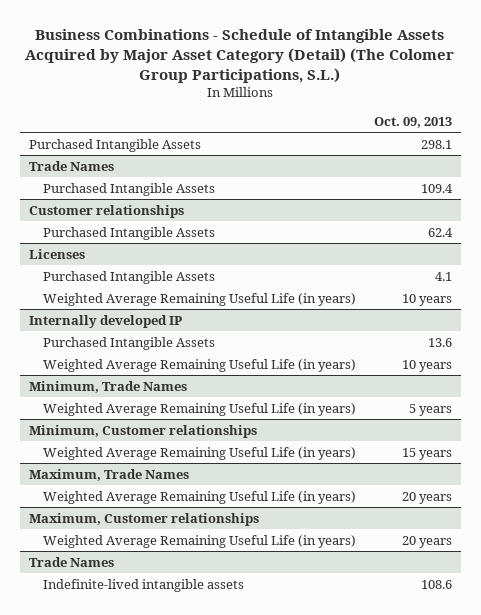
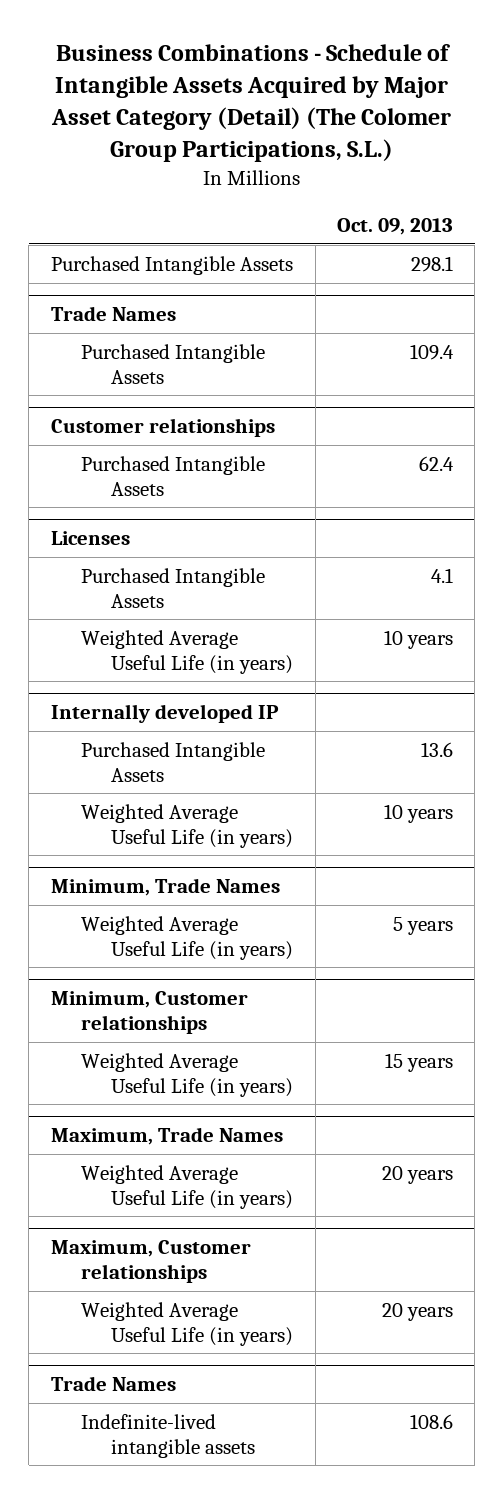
@ Licenses
- Weighted Average Remaining Useful Life (in years) | 10 years
+ Weighted Average Useful Life (in years) | 10 years
@ Internally developed IP
- Weighted Average Remaining Useful Life (in years) | 10 years
+ Weighted Average Useful Life (in years) | 10 years
@ Minimum, Trade Names
- Weighted Average Remaining Useful Life (in years) | 5 years
+ Weighted Average Useful Life (in years) | 5 years
@ Minimum, Customer relationships
- Weighted Average Remaining Useful Life (in years) | 15 years
+ Weighted Average Useful Life (in years) | 15 years
@ Maximum, Trade Names
- Weighted Average Remaining Useful Life (in years) | 20 years
+ Weighted Average Useful Life (in years) | 20 years
@ Maximum, Customer relationships
- Weighted Average Remaining Useful Life (in years) | 20 years
+ Weighted Average Useful Life (in years) | 20 years

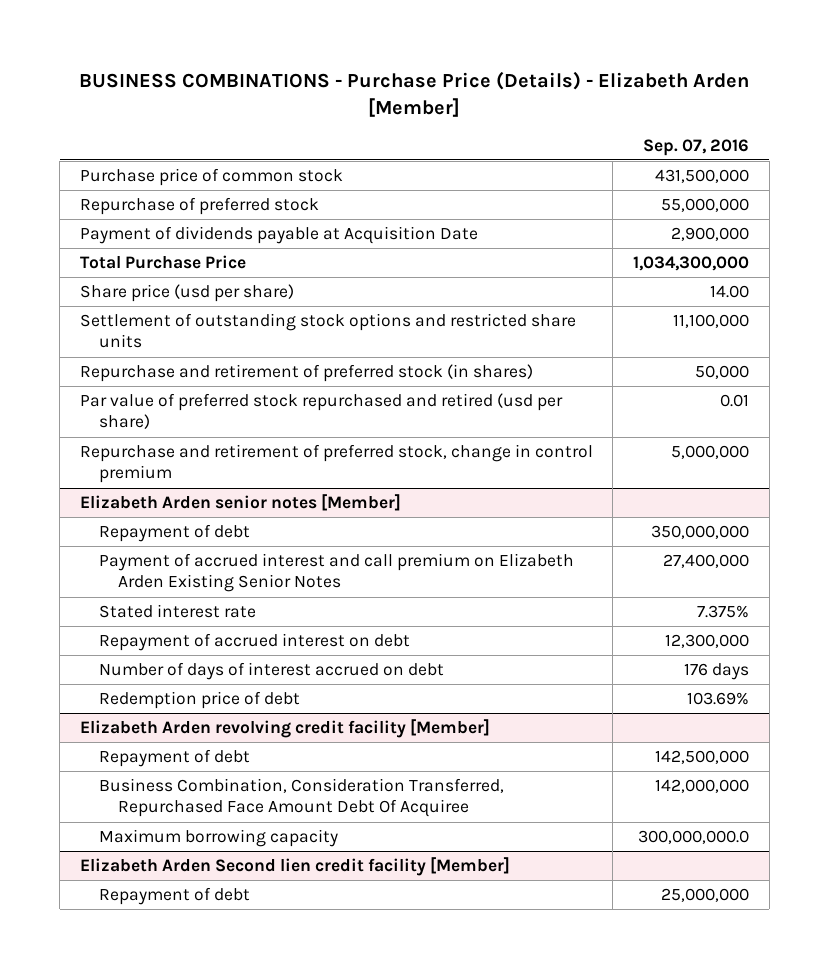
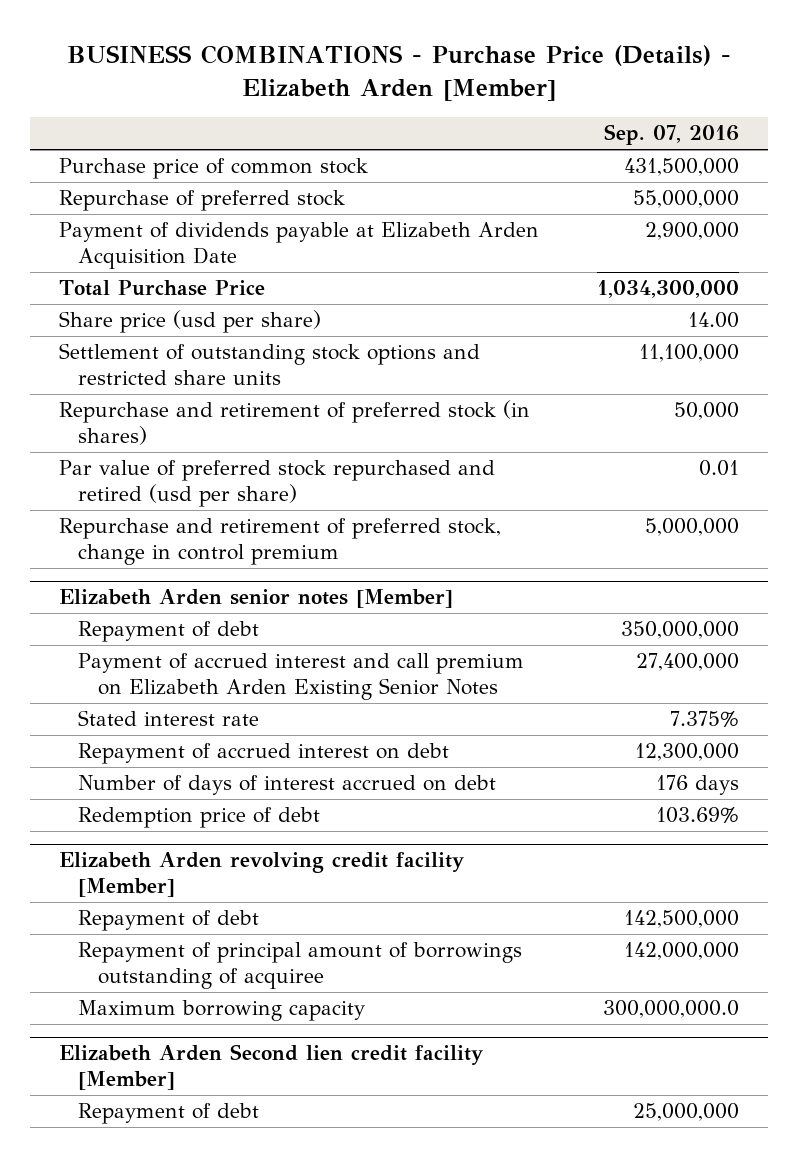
- Payment of dividends payable at Acquisition Date | 2,900,000
+ Payment of dividends payable at Elizabeth Arden Acquisition Date | 2,900,000
@ Elizabeth Arden revolving credit facility [Member]
- Business Combination, Consideration Transferred, Repurchased Face Amount Debt Of Acquiree | 142,000,000
+ Repayment of principal amount of borrowings outstanding of acquiree | 142,000,000

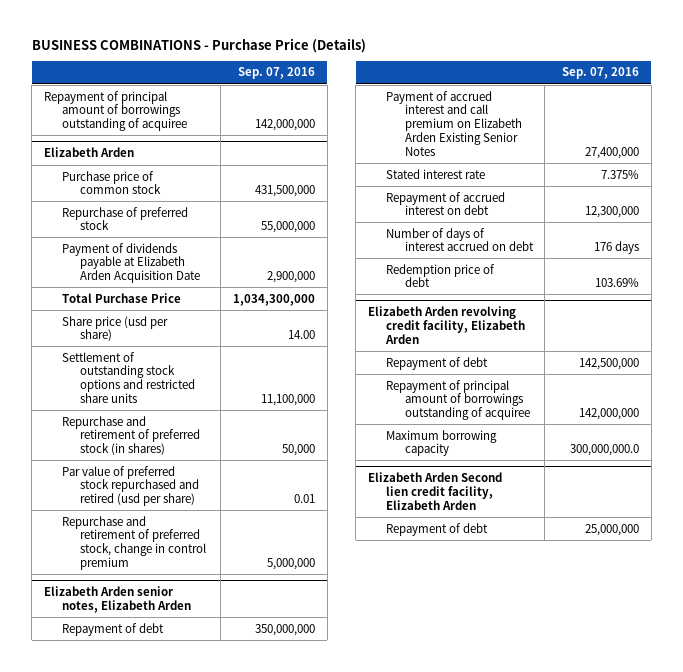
- BUSINESS COMBINATIONS - Purchase Price (Details) - Elizabeth Arden [Member]
+ BUSINESS COMBINATIONS - Purchase Price (Details)
+ Repayment of principal amount of borrowings outstanding of acquiree | 142,000,000
+ Elizabeth Arden
- Elizabeth Arden senior notes [Member]
+ Elizabeth Arden senior notes, Elizabeth Arden
- Elizabeth Arden revolving credit facility [Member]
+ Elizabeth Arden revolving credit facility, Elizabeth Arden
- Elizabeth Arden Second lien credit facility [Member]
+ Elizabeth Arden Second lien credit facility, Elizabeth Arden

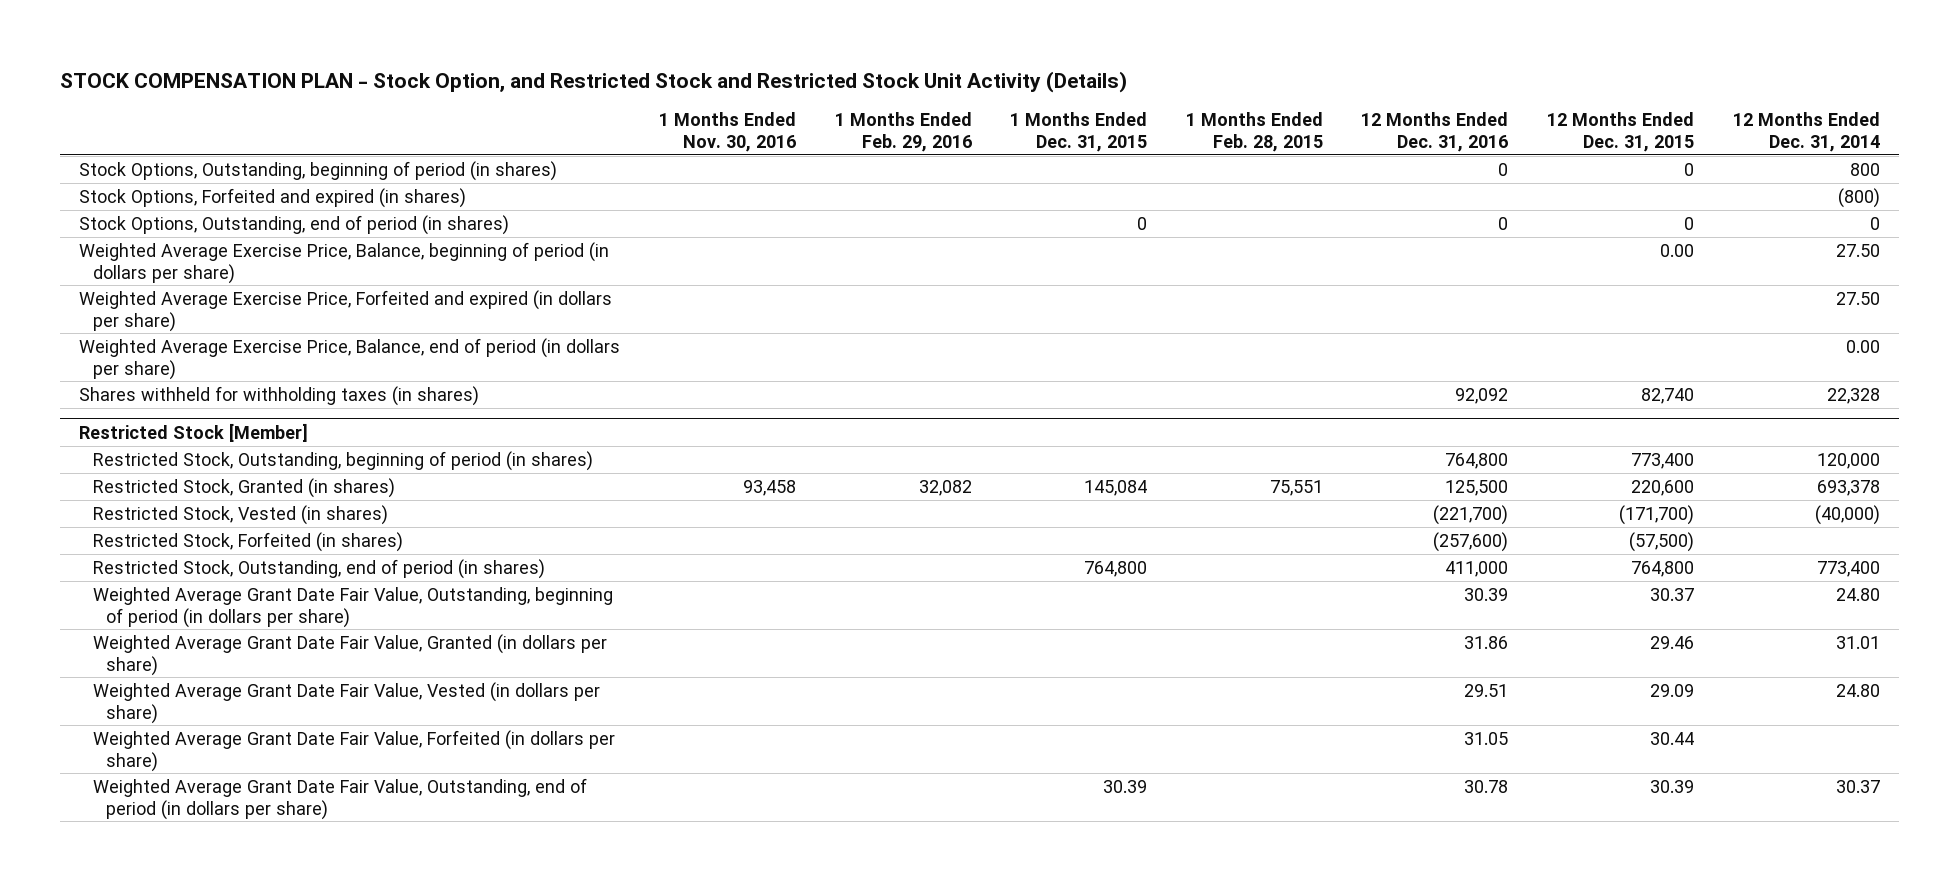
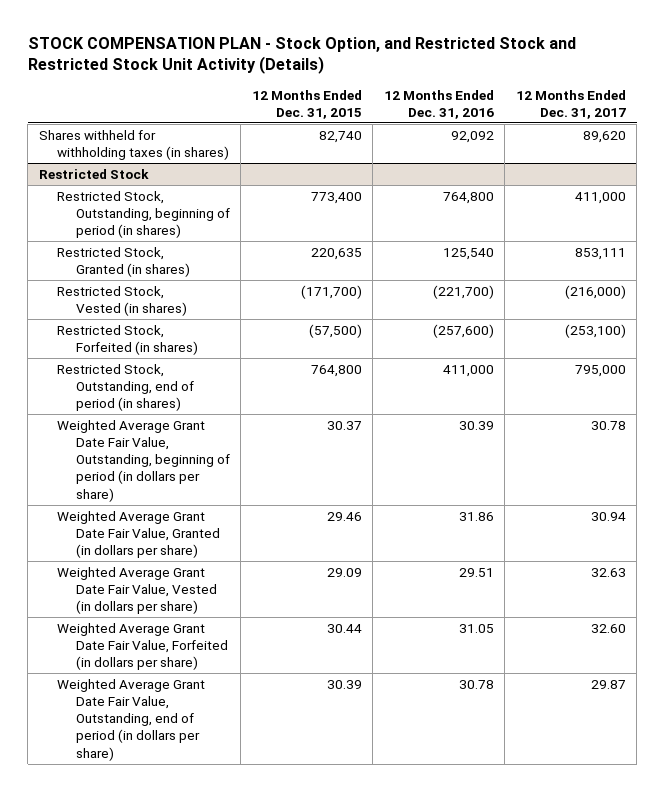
- | 1 Months Ended Nov. 30, 2016 | 1 Months Ended Feb. 29, 2016 | 1 Months Ended Dec. 31, 2015 | 1 Months Ended Feb. 28, 2015 | 12 Months Ended Dec. 31, 2016 | 12 Months Ended Dec. 31, 2015 | 12 Months Ended Dec. 31, 2014
+ | 12 Months Ended Dec. 31, 2015 | 12 Months Ended Dec. 31, 2016 | 12 Months Ended Dec. 31, 2017
- Stock Options, Outstanding, beginning of period (in shares) | | | | | 0 | 0 | 800
- Stock Options, Forfeited and expired (in shares) | | | | | | | (800)
- Stock Options, Outstanding, end of period (in shares) | | | 0 | | 0 | 0 | 0
- Weighted Average Exercise Price, Balance, beginning of period (in dollars per share) | | | | | | 0.00 | 27.50
- Weighted Average Exercise Price, Forfeited and expired (in dollars per share) | | | | | | | 27.50
- Weighted Average Exercise Price, Balance, end of period (in dollars per share) | | | | | | | 0.00
- Restricted Stock [Member]
+ Restricted Stock
- Restricted Stock, Granted (in shares) | 93,458 | 32,082 | 145,084 | 75,551 | 125,500 | 220,600 | 693,378
+ Restricted Stock, Granted (in shares) | 220,635 | 125,540 | 853,111

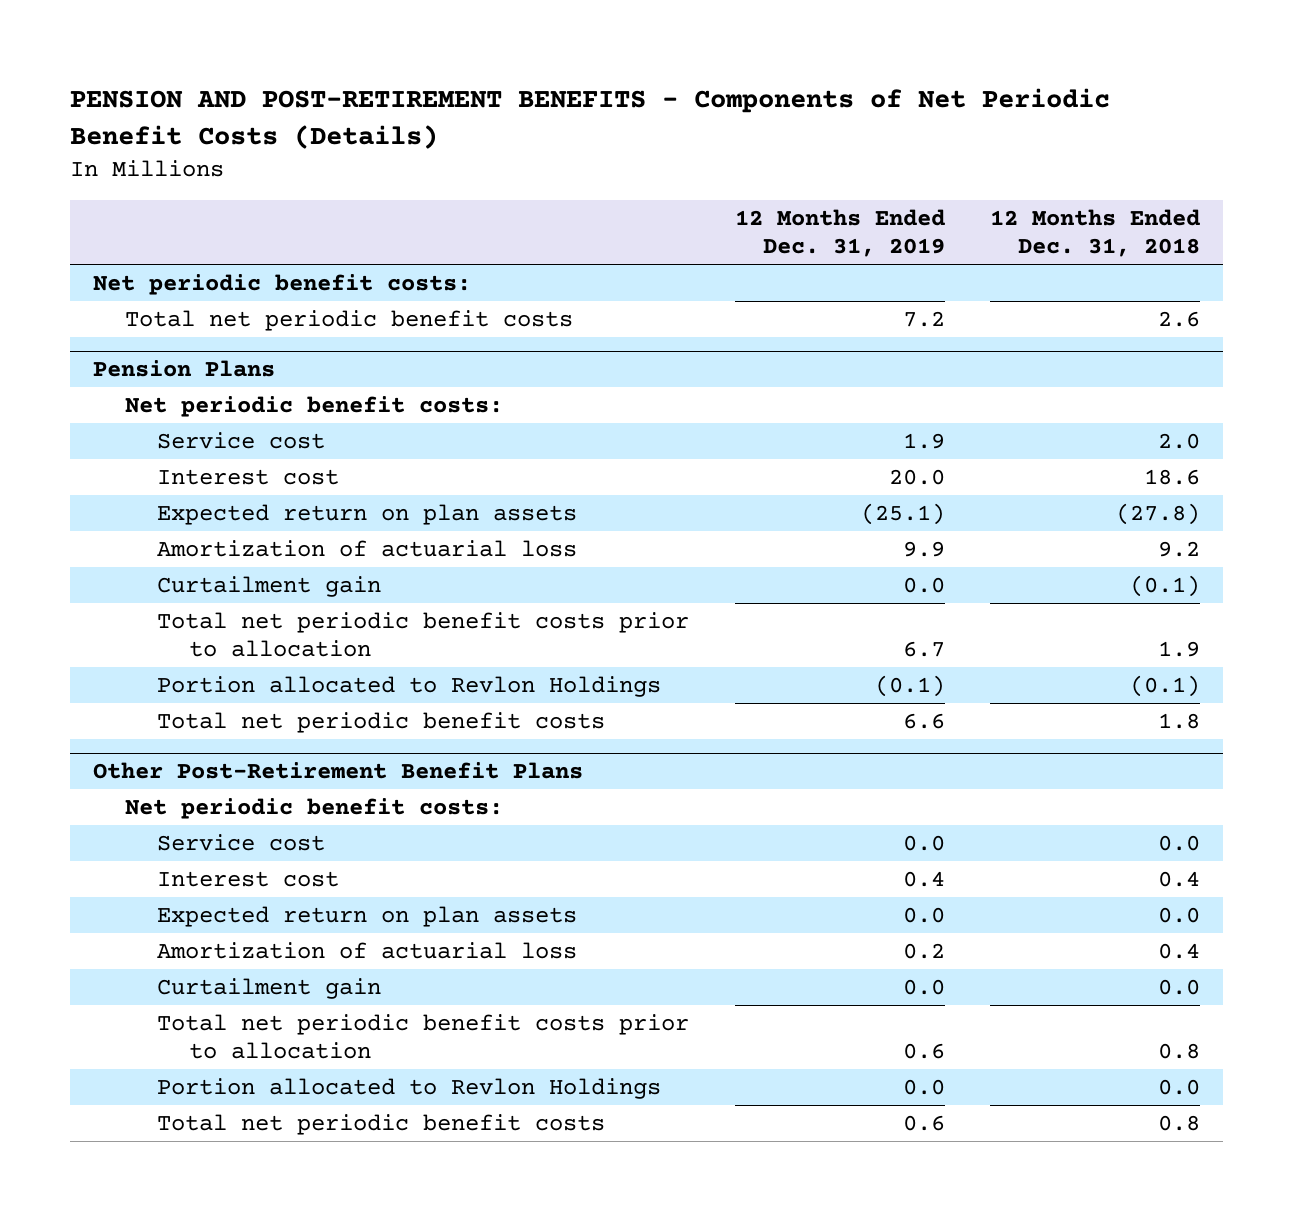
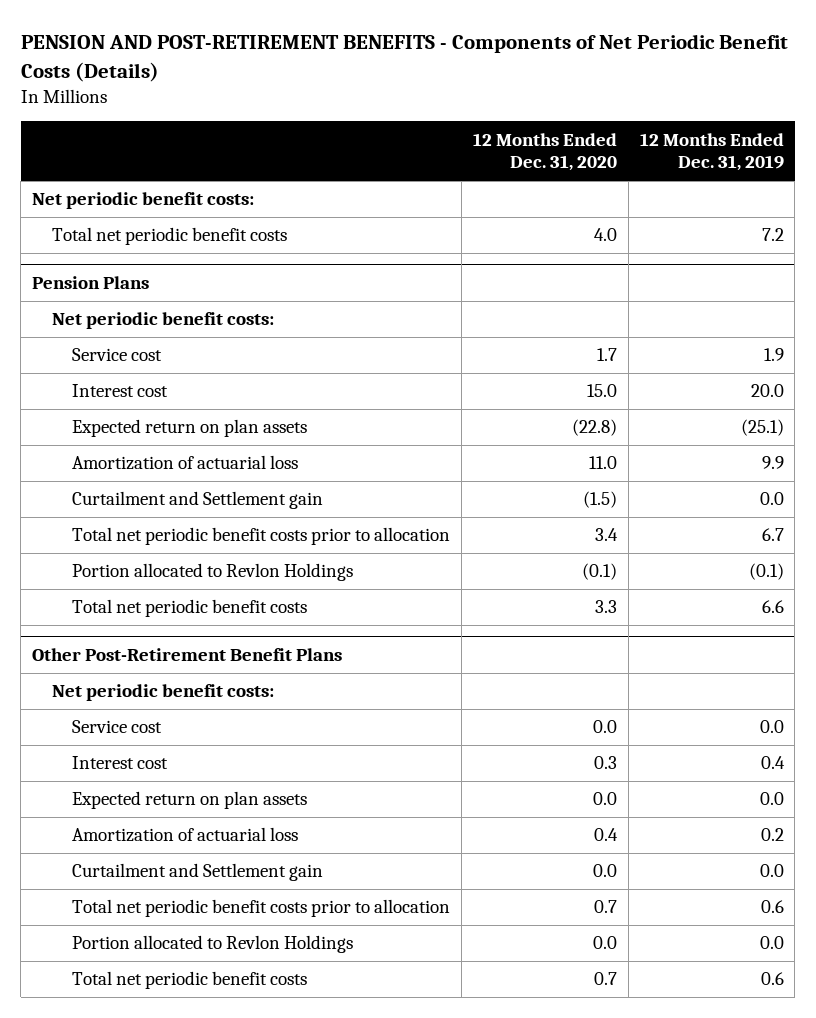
- | 12 Months Ended Dec. 31, 2019 | 12 Months Ended Dec. 31, 2018
+ | 12 Months Ended Dec. 31, 2020 | 12 Months Ended Dec. 31, 2019
@ Pension Plans
- Curtailment gain | 0.0 | (0.1)
+ Curtailment and Settlement gain | (1.5) | 0.0
@ Other Post-Retirement Benefit Plans
- Curtailment gain | 0.0 | 0.0
+ Curtailment and Settlement gain | 0.0 | 0.0

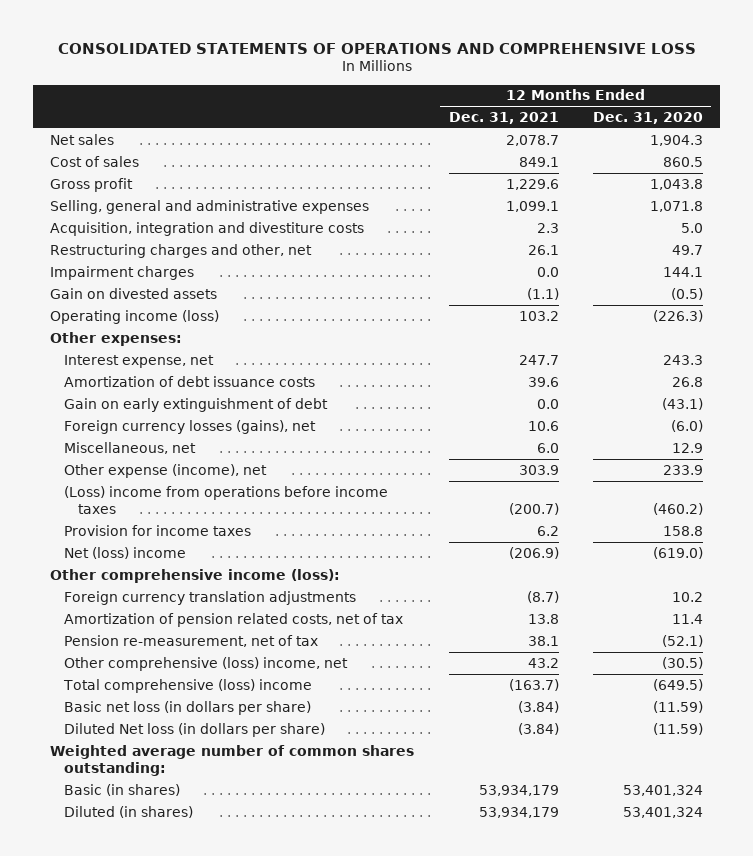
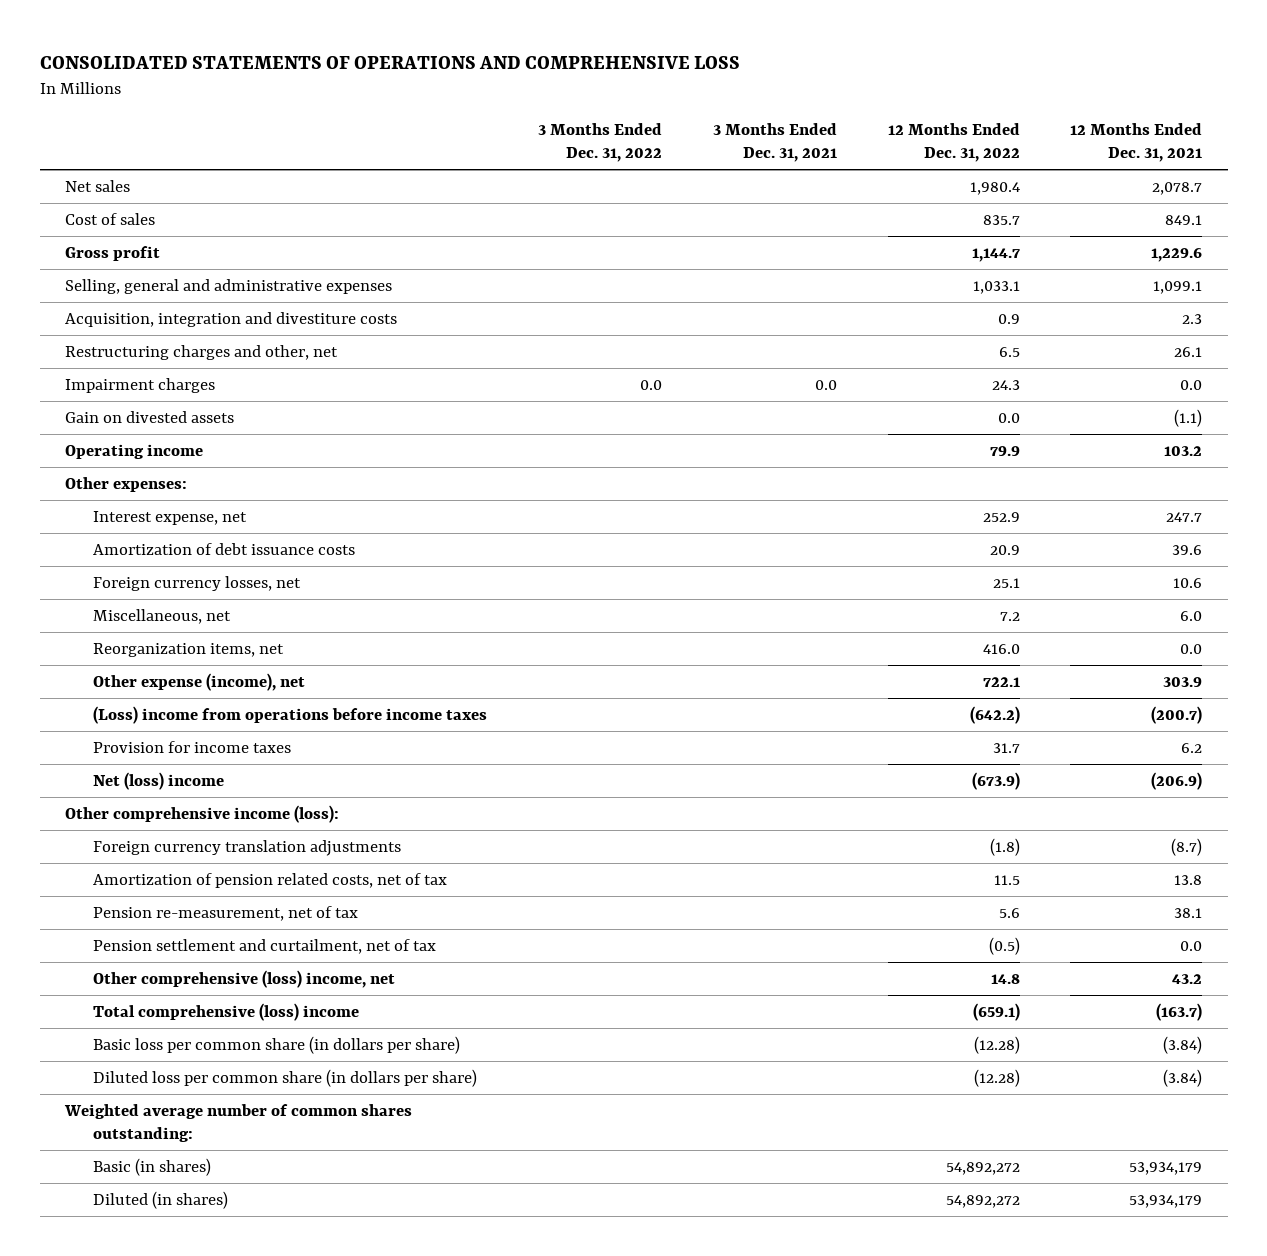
- | 12 Months Ended Dec. 31, 2021 | 12 Months Ended Dec. 31, 2020
+ | 3 Months Ended Dec. 31, 2022 | 3 Months Ended Dec. 31, 2021 | 12 Months Ended Dec. 31, 2022 | 12 Months Ended Dec. 31, 2021
- Operating income (loss) | 103.2 | (226.3)
+ Operating income | | | 79.9 | 103.2
- Gain on early extinguishment of debt | 0.0 | (43.1)
- Foreign currency losses (gains), net | 10.6 | (6.0)
+ Foreign currency losses, net | | | 25.1 | 10.6
+ Reorganization items, net | | | 416.0 | 0.0
+ Pension settlement and curtailment, net of tax | | | (0.5) | 0.0
- Basic net loss (in dollars per share) | (3.84) | (11.59)
- Diluted Net loss (in dollars per share) | (3.84) | (11.59)
+ Basic loss per common share (in dollars per share) | | | (12.28) | (3.84)
+ Diluted loss per common share (in dollars per share) | | | (12.28) | (3.84)

